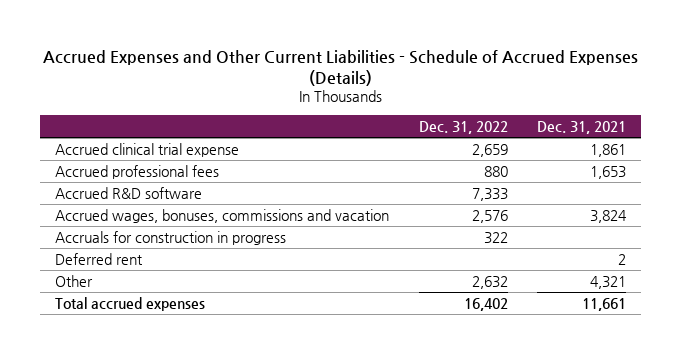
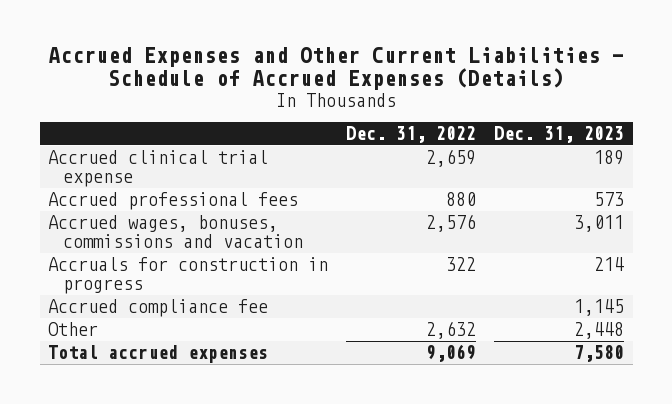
- | Dec. 31, 2022 | Dec. 31, 2021
+ | Dec. 31, 2022 | Dec. 31, 2023
- Accrued R&D software | 7,333 |
- Deferred rent | | 2
+ Accrued compliance fee | | 1,145
- Total accrued expenses | 16,402 | 11,661
+ Total accrued expenses | 9,069 | 7,580

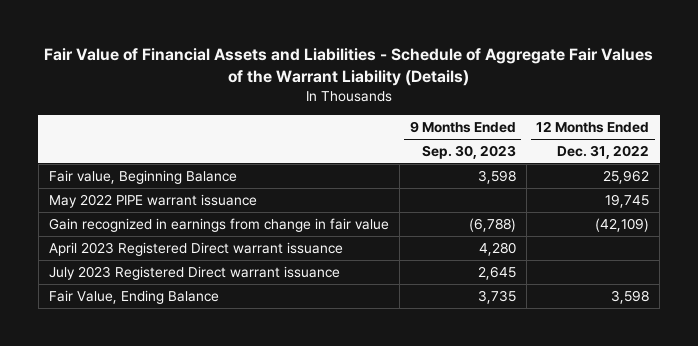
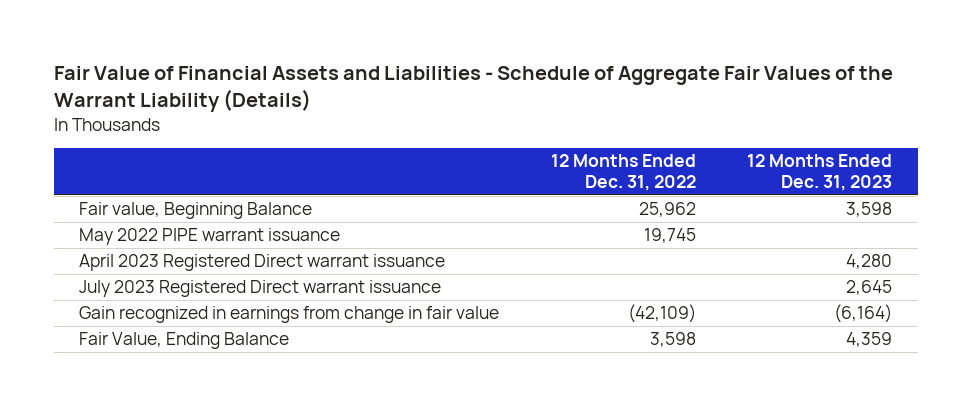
- | 9 Months Ended Sep. 30, 2023 | 12 Months Ended Dec. 31, 2022
+ | 12 Months Ended Dec. 31, 2022 | 12 Months Ended Dec. 31, 2023
moved down: Gain recognized in earnings from change in fair value | (42,109) | (6,164)

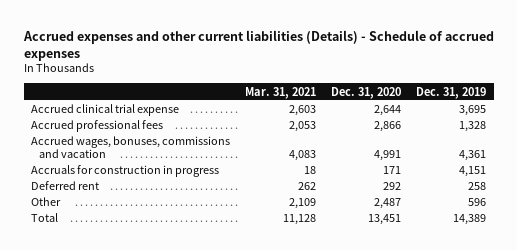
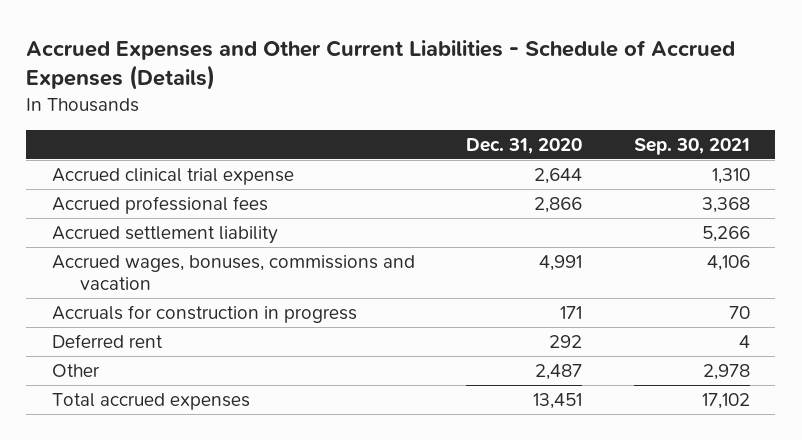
- Accrued expenses and other current liabilities (Details) - Schedule of accrued expenses
+ Accrued Expenses and Other Current Liabilities - Schedule of Accrued Expenses (Details)
- | Mar. 31, 2021 | Dec. 31, 2020 | Dec. 31, 2019
+ | Dec. 31, 2020 | Sep. 30, 2021
+ Accrued settlement liability | | 5,266
- Total | 11,128 | 13,451 | 14,389
+ Total accrued expenses | 13,451 | 17,102

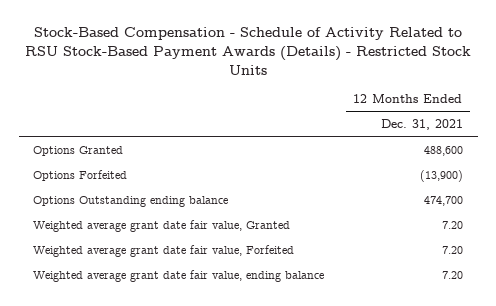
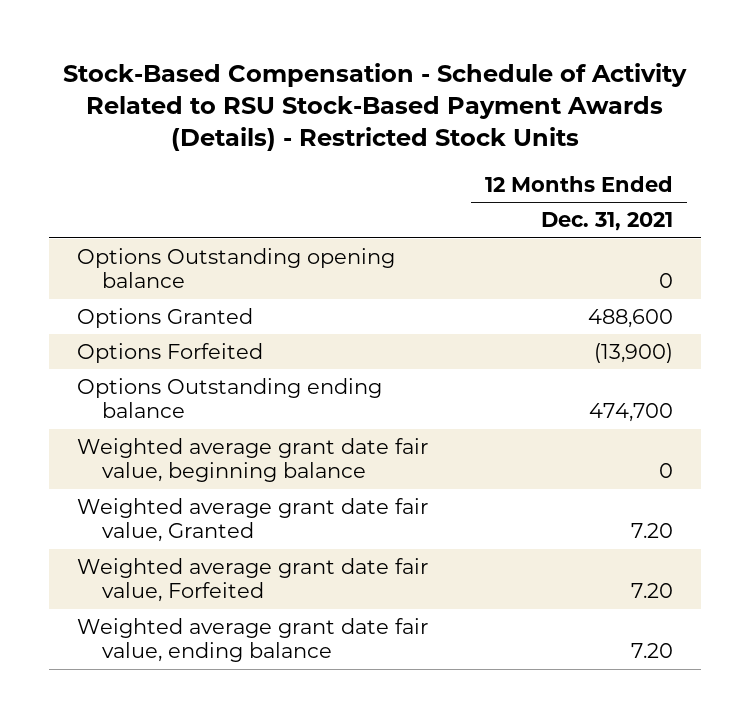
+ Options Outstanding opening balance | 0
+ Weighted average grant date fair value, beginning balance | 0

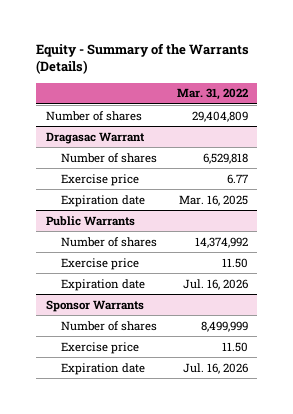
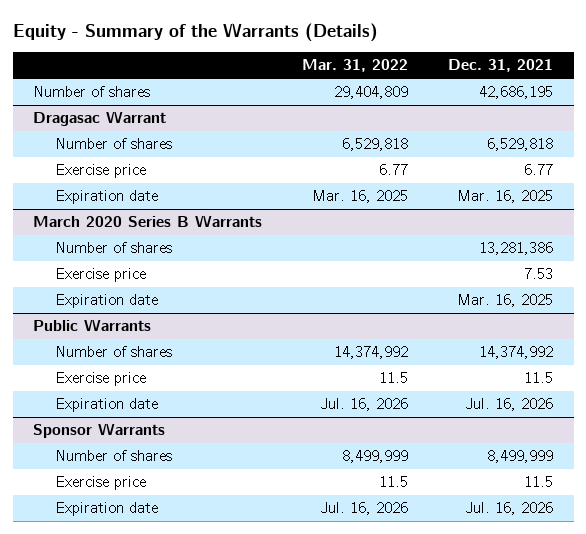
- | Mar. 31, 2022
+ | Mar. 31, 2022 | Dec. 31, 2021
+ March 2020 Series B Warrants
+ Number of shares | | 13,281,386
+ Exercise price | | 7.53
+ Expiration date | | Mar. 16, 2025
@ Public Warrants
- Exercise price | 11.50
+ Exercise price | 11.5 | 11.5
@ Sponsor Warrants
- Exercise price | 11.50
+ Exercise price | 11.5 | 11.5

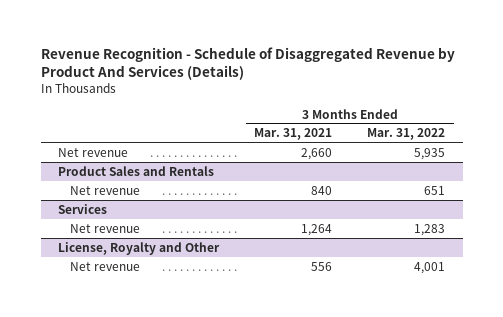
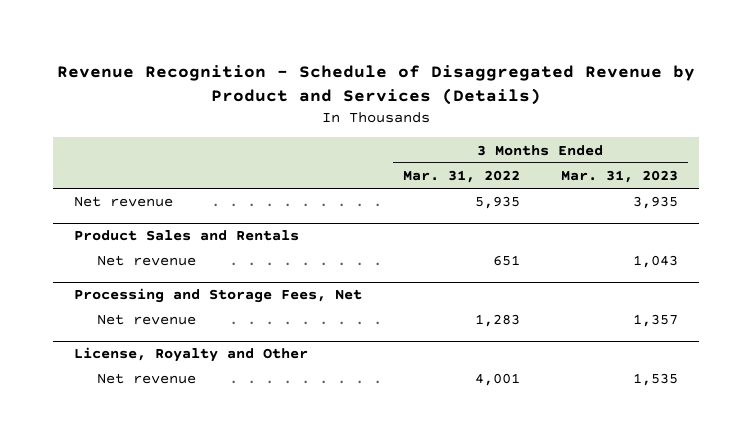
- Revenue Recognition - Schedule of Disaggregated Revenue by Product And Services (Details)
+ Revenue Recognition - Schedule of Disaggregated Revenue by Product and Services (Details)
- | 3 Months Ended Mar. 31, 2021 | 3 Months Ended Mar. 31, 2022
+ | 3 Months Ended Mar. 31, 2022 | 3 Months Ended Mar. 31, 2023
- Services
+ Processing and Storage Fees, Net

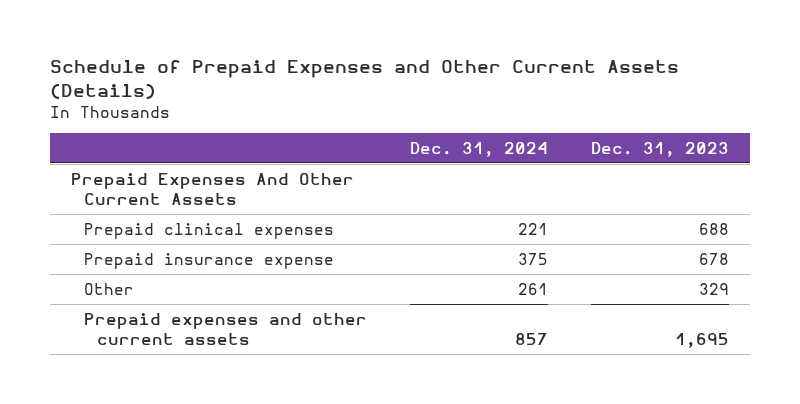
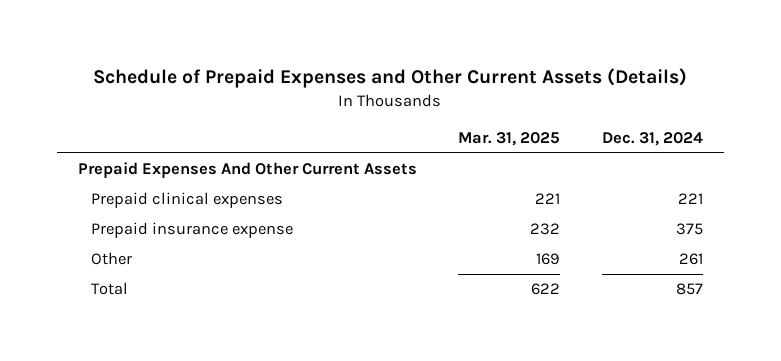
- | Dec. 31, 2024 | Dec. 31, 2023
+ | Mar. 31, 2025 | Dec. 31, 2024
- Prepaid expenses and other current assets | 857 | 1,695
+ Total | 622 | 857

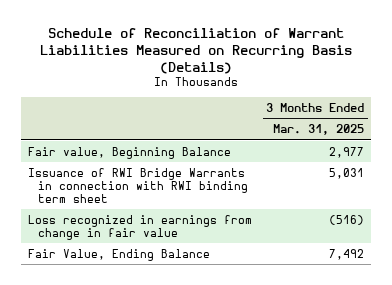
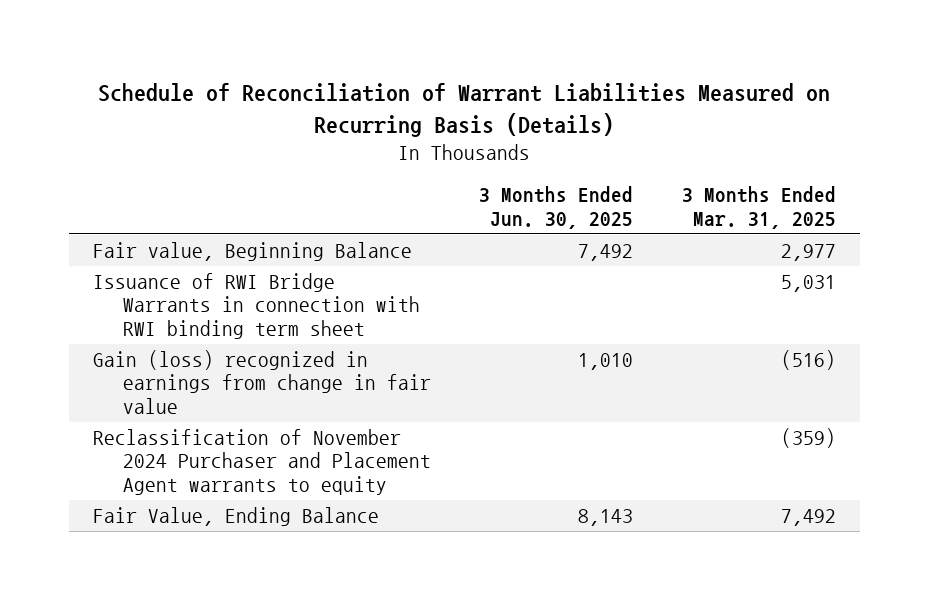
- | 3 Months Ended Mar. 31, 2025
+ | 3 Months Ended Jun. 30, 2025 | 3 Months Ended Mar. 31, 2025
- Loss recognized in earnings from change in fair value | (516)
+ Gain (loss) recognized in earnings from change in fair value | 1,010 | (516)
+ Reclassification of November 2024 Purchaser and Placement Agent warrants to equity | | (359)

